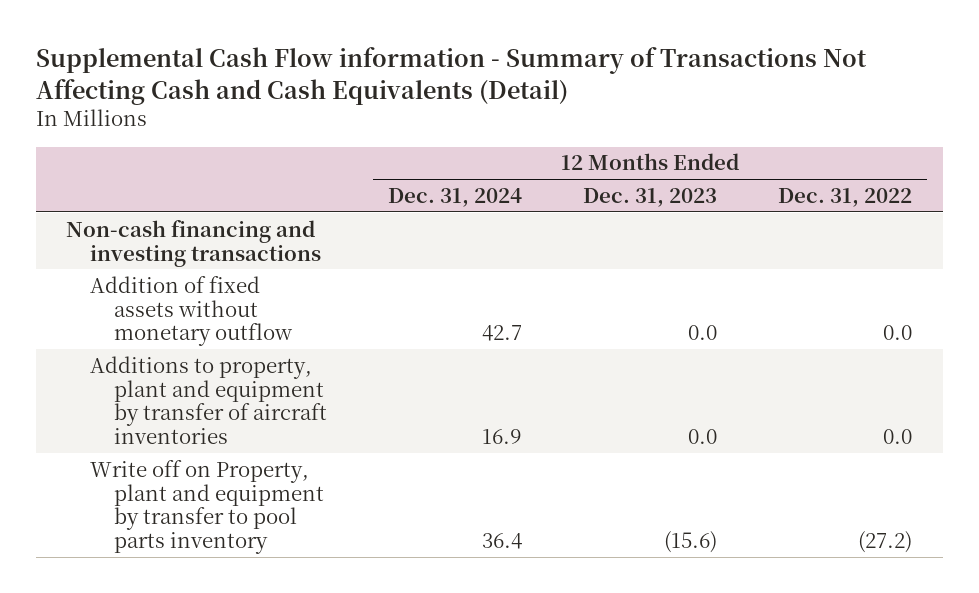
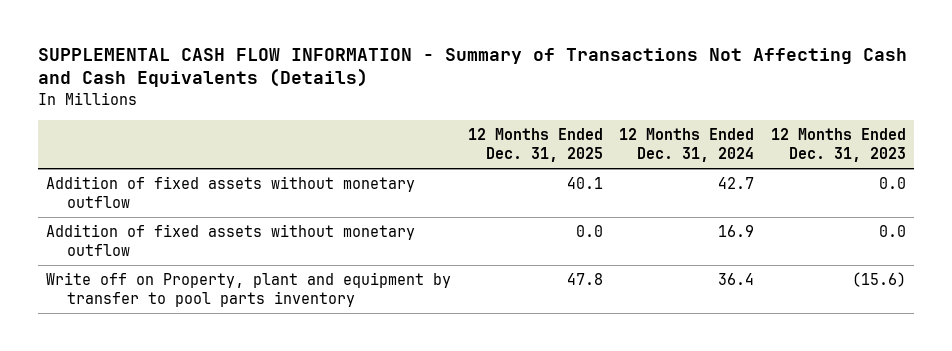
- Supplemental Cash Flow information - Summary of Transactions Not Affecting Cash and Cash Equivalents (Detail)
+ SUPPLEMENTAL CASH FLOW INFORMATION - Summary of Transactions Not Affecting Cash and Cash Equivalents (Details)
- | 12 Months Ended Dec. 31, 2024 | 12 Months Ended Dec. 31, 2023 | 12 Months Ended Dec. 31, 2022
+ | 12 Months Ended Dec. 31, 2025 | 12 Months Ended Dec. 31, 2024 | 12 Months Ended Dec. 31, 2023
- Non-cash financing and investing transactions
- Additions to property, plant and equipment by transfer of aircraft inventories | 16.9 | 0.0 | 0.0
+ Addition of fixed assets without monetary outflow | 0.0 | 16.9 | 0.0

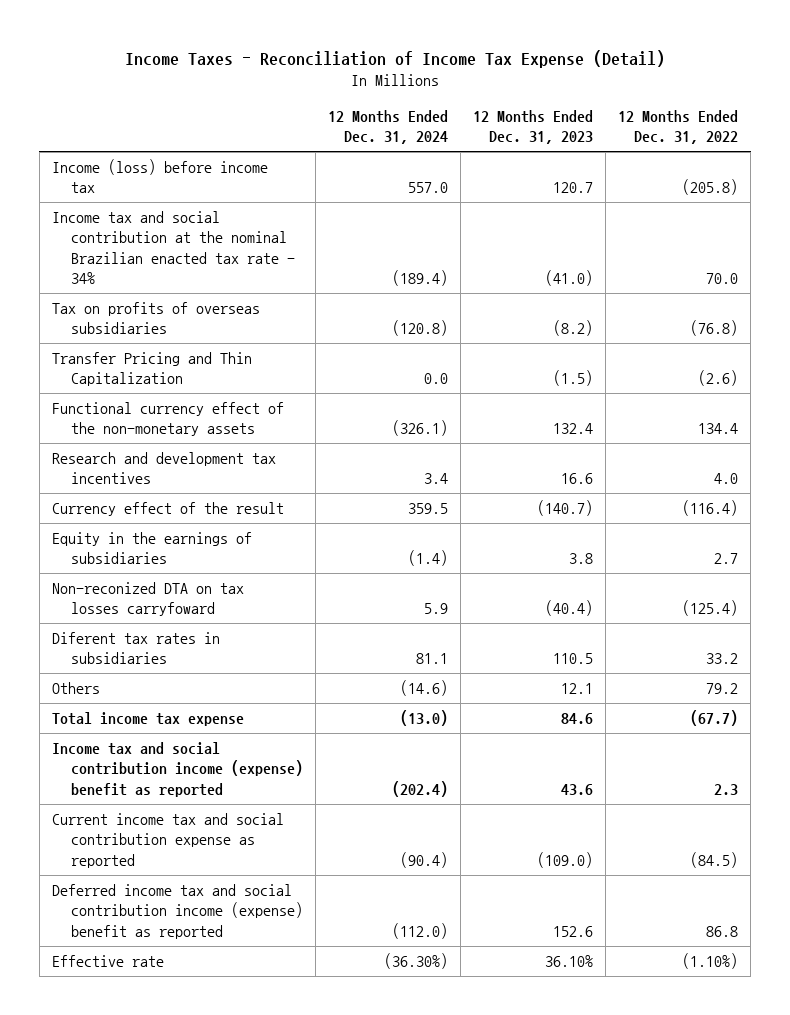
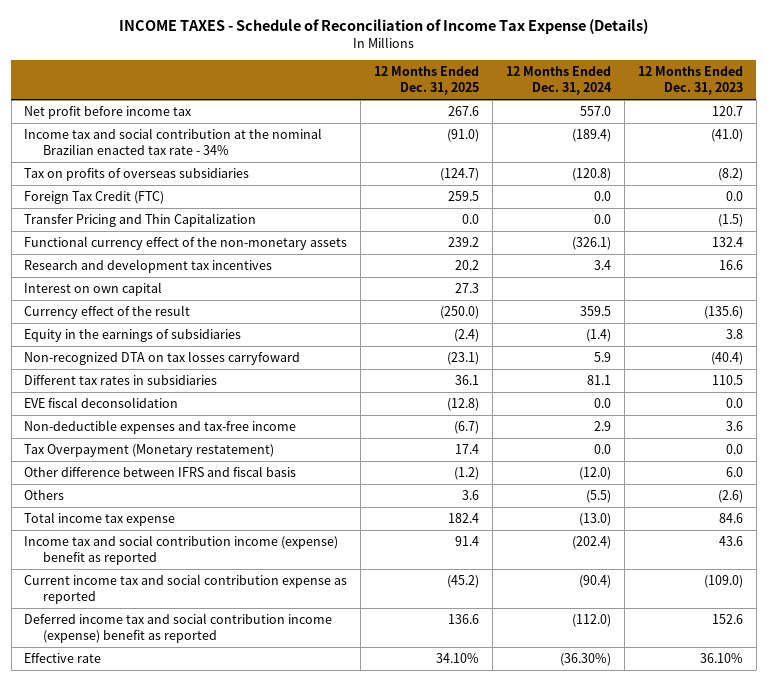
- Income Taxes - Reconciliation of Income Tax Expense (Detail)
+ INCOME TAXES - Schedule of Reconciliation of Income Tax Expense (Details)
- | 12 Months Ended Dec. 31, 2024 | 12 Months Ended Dec. 31, 2023 | 12 Months Ended Dec. 31, 2022
+ | 12 Months Ended Dec. 31, 2025 | 12 Months Ended Dec. 31, 2024 | 12 Months Ended Dec. 31, 2023
- Income (loss) before income tax | 557.0 | 120.7 | (205.8)
+ Net profit before income tax | 267.6 | 557.0 | 120.7
+ Foreign Tax Credit (FTC) | 259.5 | 0.0 | 0.0
- Currency effect of the result | 359.5 | (140.7) | (116.4)
+ Interest on own capital | 27.3 | |
+ Currency effect of the result | (250.0) | 359.5 | (135.6)
- Non-reconized DTA on tax losses carryfoward | 5.9 | (40.4) | (125.4)
- Diferent tax rates in subsidiaries | 81.1 | 110.5 | 33.2
- Others | (14.6) | 12.1 | 79.2
+ Non-recognized DTA on tax losses carryfoward | (23.1) | 5.9 | (40.4)
+ Different tax rates in subsidiaries | 36.1 | 81.1 | 110.5
+ EVE fiscal deconsolidation | (12.8) | 0.0 | 0.0
+ Non-deductible expenses and tax-free income | (6.7) | 2.9 | 3.6
+ Tax Overpayment (Monetary restatement) | 17.4 | 0.0 | 0.0
+ Other difference between IFRS and fiscal basis | (1.2) | (12.0) | 6.0
+ Others | 3.6 | (5.5) | (2.6)

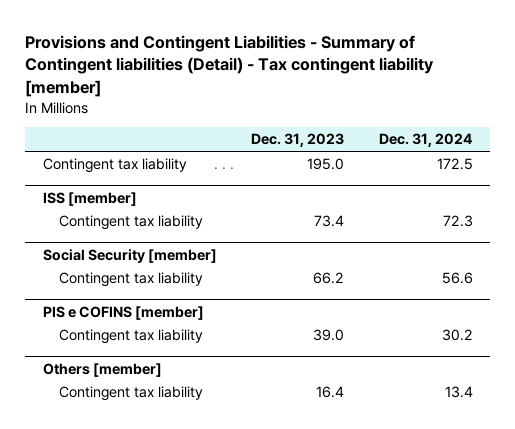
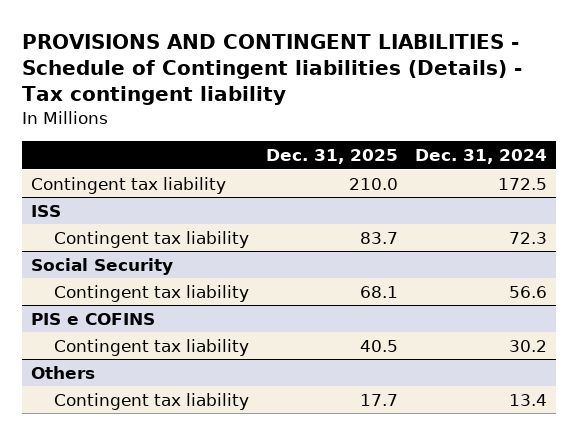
- Provisions and Contingent Liabilities - Summary of Contingent liabilities (Detail) - Tax contingent liability [member]
+ PROVISIONS AND CONTINGENT LIABILITIES - Schedule of Contingent liabilities (Details) - Tax contingent liability
- | Dec. 31, 2023 | Dec. 31, 2024
+ | Dec. 31, 2025 | Dec. 31, 2024
- ISS [member]
+ ISS
- Social Security [member]
+ Social Security
- PIS e COFINS [member]
+ PIS e COFINS
- Others [member]
+ Others

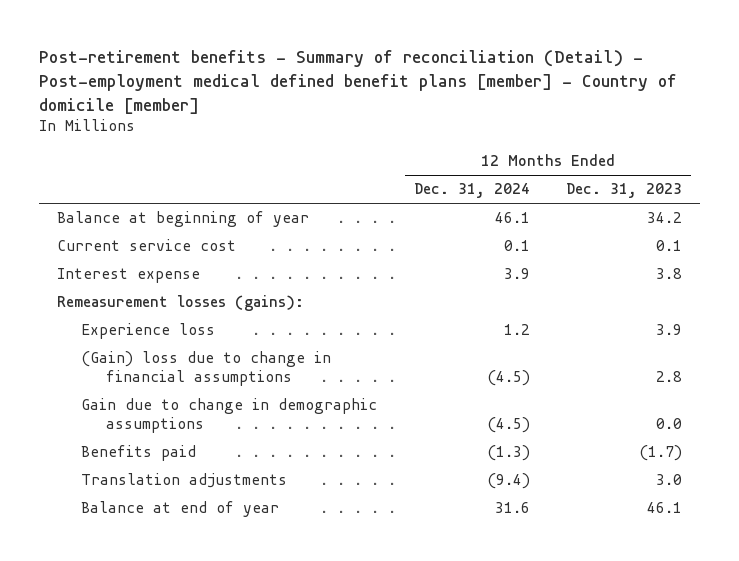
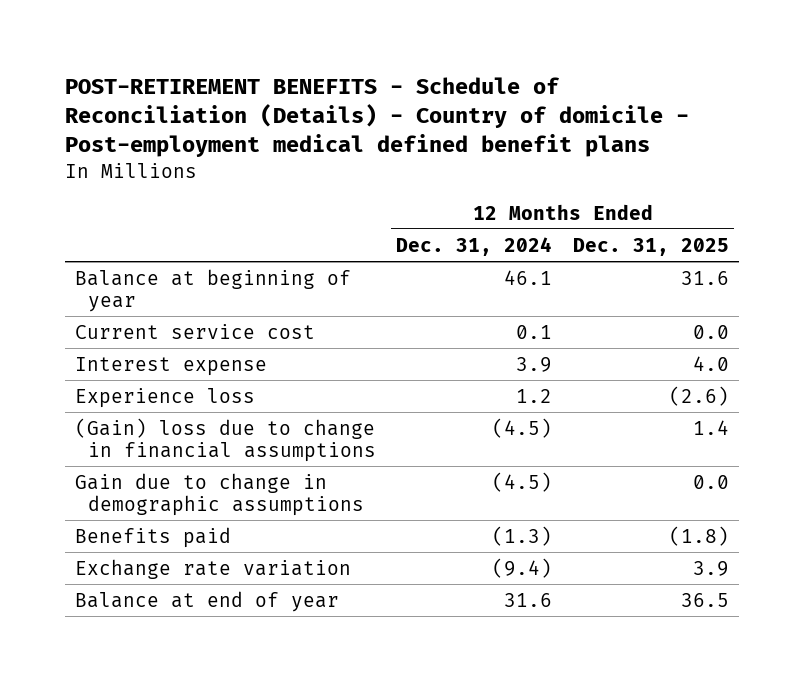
- Post-retirement benefits - Summary of reconciliation (Detail) - Post-employment medical defined benefit plans [member] - Country of domicile [member]
+ POST-RETIREMENT BENEFITS - Schedule of Reconciliation (Details) - Country of domicile - Post-employment medical defined benefit plans
- | 12 Months Ended Dec. 31, 2024 | 12 Months Ended Dec. 31, 2023
+ | 12 Months Ended Dec. 31, 2024 | 12 Months Ended Dec. 31, 2025
- Remeasurement losses (gains):
- Translation adjustments | (9.4) | 3.0
+ Exchange rate variation | (9.4) | 3.9

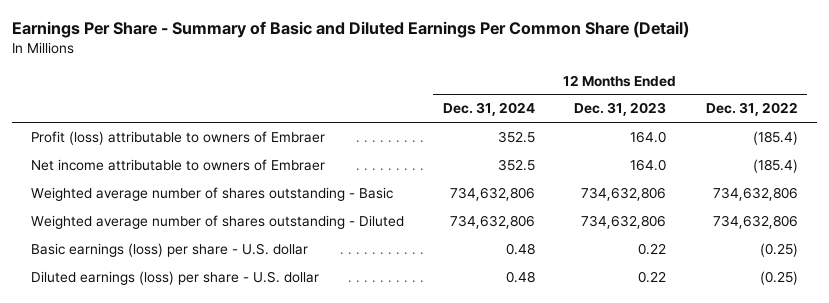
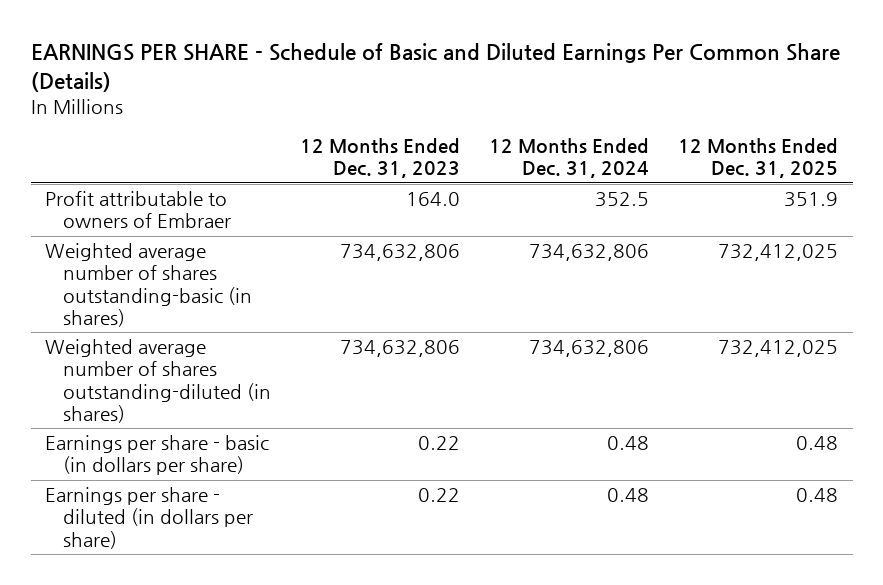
- Earnings Per Share - Summary of Basic and Diluted Earnings Per Common Share (Detail)
+ EARNINGS PER SHARE - Schedule of Basic and Diluted Earnings Per Common Share (Details)
- | 12 Months Ended Dec. 31, 2024 | 12 Months Ended Dec. 31, 2023 | 12 Months Ended Dec. 31, 2022
+ | 12 Months Ended Dec. 31, 2023 | 12 Months Ended Dec. 31, 2024 | 12 Months Ended Dec. 31, 2025
- Profit (loss) attributable to owners of Embraer | 352.5 | 164.0 | (185.4)
- Net income attributable to owners of Embraer | 352.5 | 164.0 | (185.4)
- Weighted average number of shares outstanding - Basic | 734,632,806 | 734,632,806 | 734,632,806
- Weighted average number of shares outstanding - Diluted | 734,632,806 | 734,632,806 | 734,632,806
- Basic earnings (loss) per share - U.S. dollar | 0.48 | 0.22 | (0.25)
- Diluted earnings (loss) per share - U.S. dollar | 0.48 | 0.22 | (0.25)
+ Profit attributable to owners of Embraer | 164.0 | 352.5 | 351.9
+ Weighted average number of shares outstanding-basic (in shares) | 734,632,806 | 734,632,806 | 732,412,025
+ Weighted average number of shares outstanding-diluted (in shares) | 734,632,806 | 734,632,806 | 732,412,025
+ Earnings per share - basic (in dollars per share) | 0.22 | 0.48 | 0.48
+ Earnings per share - diluted (in dollars per share) | 0.22 | 0.48 | 0.48

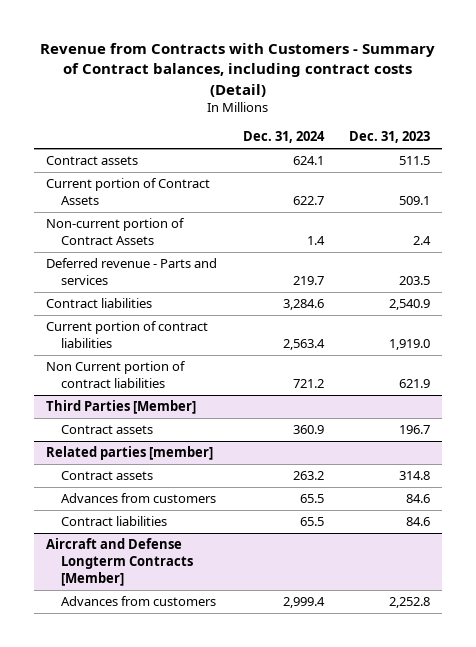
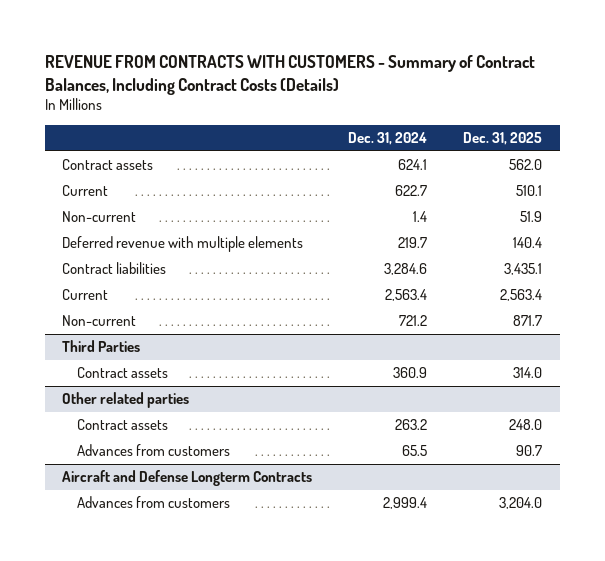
- Revenue from Contracts with Customers - Summary of Contract balances, including contract costs (Detail)
+ REVENUE FROM CONTRACTS WITH CUSTOMERS - Summary of Contract Balances, Including Contract Costs (Details)
- | Dec. 31, 2024 | Dec. 31, 2023
+ | Dec. 31, 2024 | Dec. 31, 2025
- Current portion of Contract Assets | 622.7 | 509.1
- Non-current portion of Contract Assets | 1.4 | 2.4
- Deferred revenue - Parts and services | 219.7 | 203.5
+ Current | 622.7 | 510.1
+ Non-current | 1.4 | 51.9
+ Deferred revenue with multiple elements | 219.7 | 140.4
- Current portion of contract liabilities | 2,563.4 | 1,919.0
- Non Current portion of contract liabilities | 721.2 | 621.9
- Third Parties [Member]
+ Current | 2,563.4 | 2,563.4
+ Non-current | 721.2 | 871.7
+ Third Parties
- Related parties [member]
+ Other related parties
- Contract liabilities | 65.5 | 84.6
- Aircraft and Defense Longterm Contracts [Member]
+ Aircraft and Defense Longterm Contracts

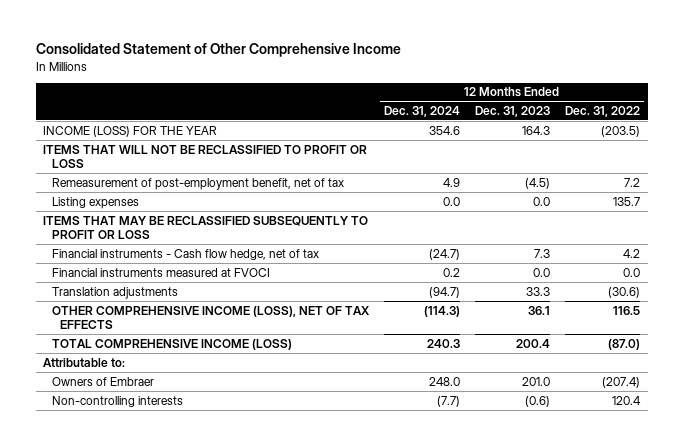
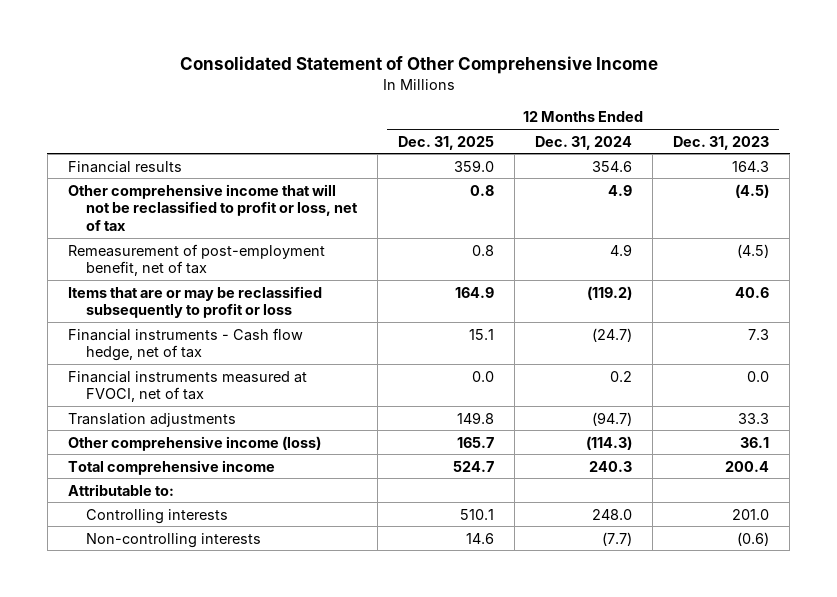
- | 12 Months Ended Dec. 31, 2024 | 12 Months Ended Dec. 31, 2023 | 12 Months Ended Dec. 31, 2022
+ | 12 Months Ended Dec. 31, 2025 | 12 Months Ended Dec. 31, 2024 | 12 Months Ended Dec. 31, 2023
- INCOME (LOSS) FOR THE YEAR | 354.6 | 164.3 | (203.5)
- ITEMS THAT WILL NOT BE RECLASSIFIED TO PROFIT OR LOSS
+ Financial results | 359.0 | 354.6 | 164.3
+ Other comprehensive income that will not be reclassified to profit or loss, net of tax | 0.8 | 4.9 | (4.5)
- Listing expenses | 0.0 | 0.0 | 135.7
- ITEMS THAT MAY BE RECLASSIFIED SUBSEQUENTLY TO PROFIT OR LOSS
+ Items that are or may be reclassified subsequently to profit or loss | 164.9 | (119.2) | 40.6
- Financial instruments measured at FVOCI | 0.2 | 0.0 | 0.0
+ Financial instruments measured at FVOCI, net of tax | 0.0 | 0.2 | 0.0
- OTHER COMPREHENSIVE INCOME (LOSS), NET OF TAX EFFECTS | (114.3) | 36.1 | 116.5
- TOTAL COMPREHENSIVE INCOME (LOSS) | 240.3 | 200.4 | (87.0)
+ Other comprehensive income (loss) | 165.7 | (114.3) | 36.1
+ Total comprehensive income | 524.7 | 240.3 | 200.4
- Owners of Embraer | 248.0 | 201.0 | (207.4)
+ Controlling interests | 510.1 | 248.0 | 201.0

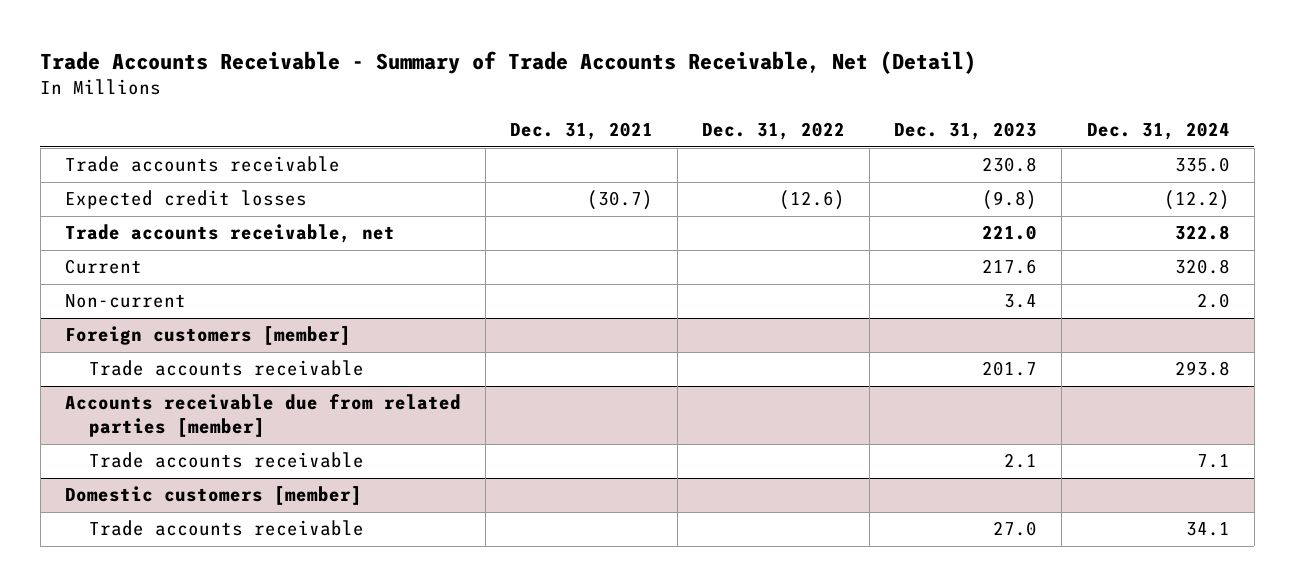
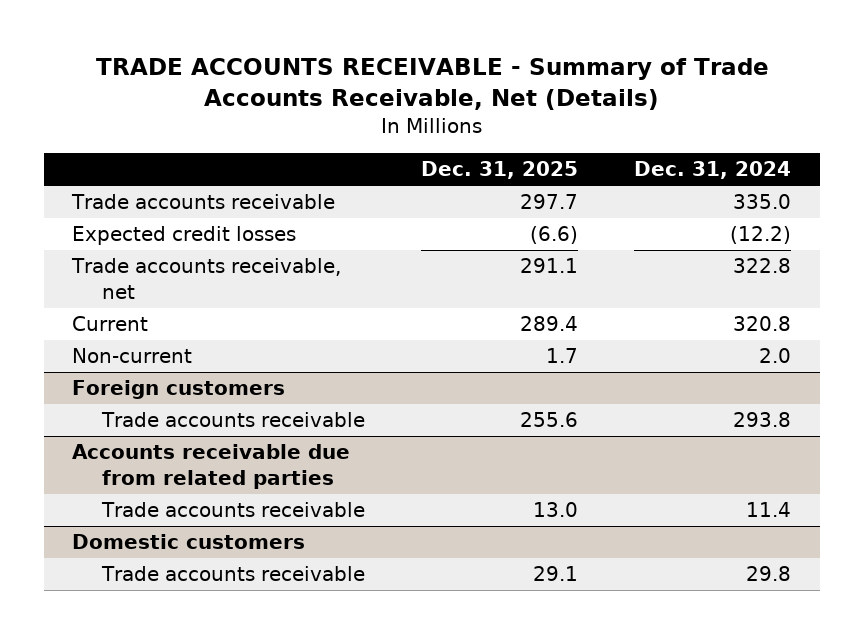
- Trade Accounts Receivable - Summary of Trade Accounts Receivable, Net (Detail)
+ TRADE ACCOUNTS RECEIVABLE - Summary of Trade Accounts Receivable, Net (Details)
- | Dec. 31, 2021 | Dec. 31, 2022 | Dec. 31, 2023 | Dec. 31, 2024
+ | Dec. 31, 2025 | Dec. 31, 2024
- Foreign customers [member]
+ Foreign customers
- Accounts receivable due from related parties [member]
- Trade accounts receivable | | | 2.1 | 7.1
- Domestic customers [member]
- Trade accounts receivable | | | 27.0 | 34.1
+ Accounts receivable due from related parties
+ Trade accounts receivable | 13.0 | 11.4
+ Domestic customers
+ Trade accounts receivable | 29.1 | 29.8

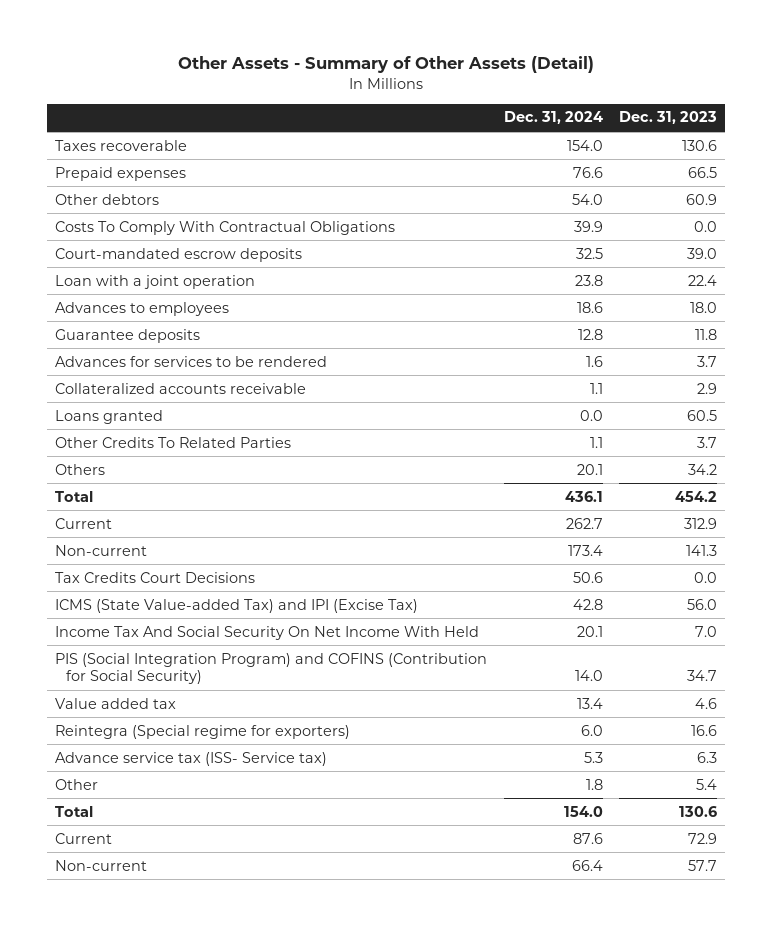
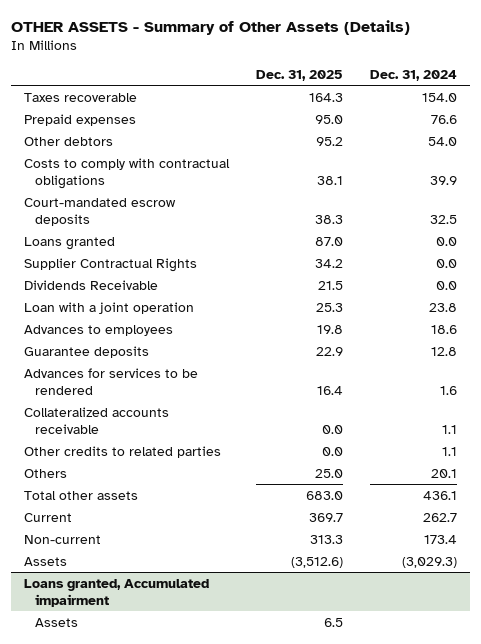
- Other Assets - Summary of Other Assets (Detail)
+ OTHER ASSETS - Summary of Other Assets (Details)
- | Dec. 31, 2024 | Dec. 31, 2023
+ | Dec. 31, 2025 | Dec. 31, 2024
- Costs To Comply With Contractual Obligations | 39.9 | 0.0
+ Costs to comply with contractual obligations | 38.1 | 39.9
moved up: Loans granted | 87.0 | 0.0
+ Supplier Contractual Rights | 34.2 | 0.0
+ Dividends Receivable | 21.5 | 0.0
- Other Credits To Related Parties | 1.1 | 3.7
+ Other credits to related parties | 0.0 | 1.1
- Total | 436.1 | 454.2
+ Total other assets | 683.0 | 436.1
- Tax Credits Court Decisions | 50.6 | 0.0
- ICMS (State Value-added Tax) and IPI (Excise Tax) | 42.8 | 56.0
- Income Tax And Social Security On Net Income With Held | 20.1 | 7.0
- PIS (Social Integration Program) and COFINS (Contribution for Social Security) | 14.0 | 34.7
- Value added tax | 13.4 | 4.6
- Reintegra (Special regime for exporters) | 6.0 | 16.6
- Advance service tax (ISS- Service tax) | 5.3 | 6.3
- Other | 1.8 | 5.4
- Total | 154.0 | 130.6
- Current | 87.6 | 72.9
- Non-current | 66.4 | 57.7
+ Assets | (3,512.6) | (3,029.3)
+ Loans granted, Accumulated impairment
+ Assets | 6.5 |

